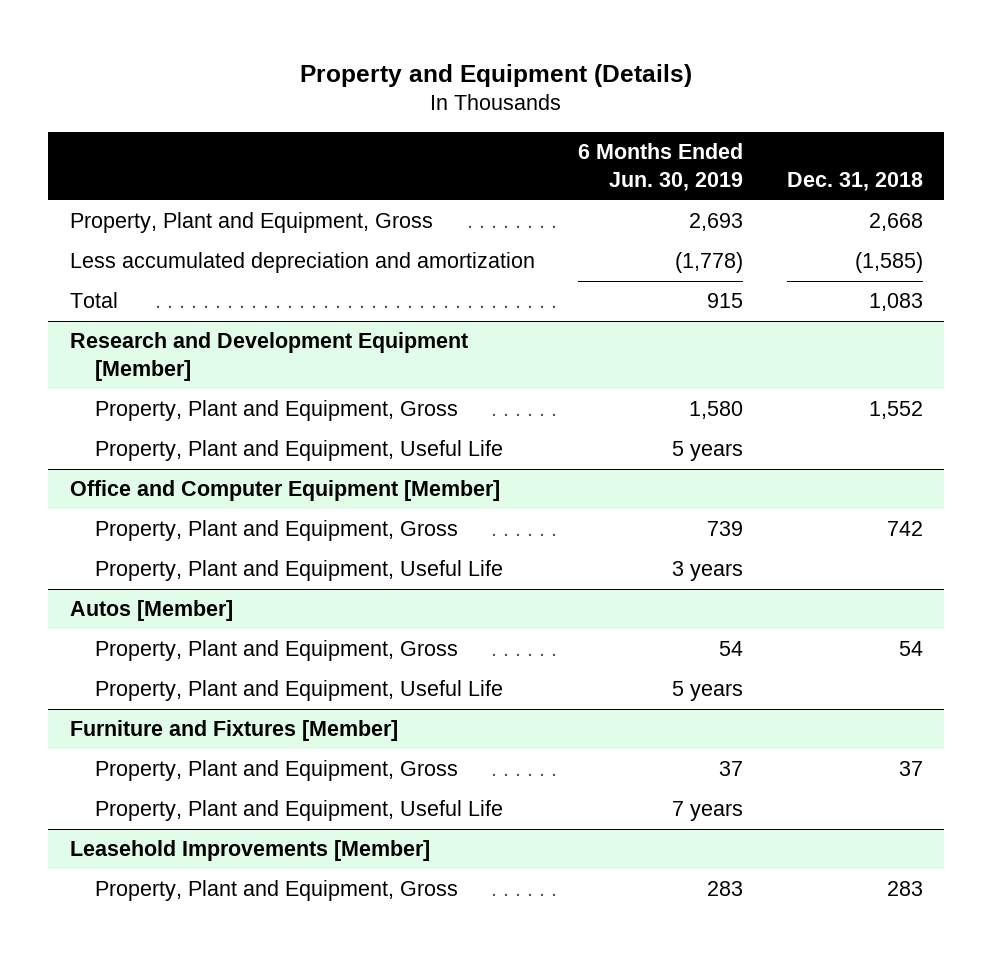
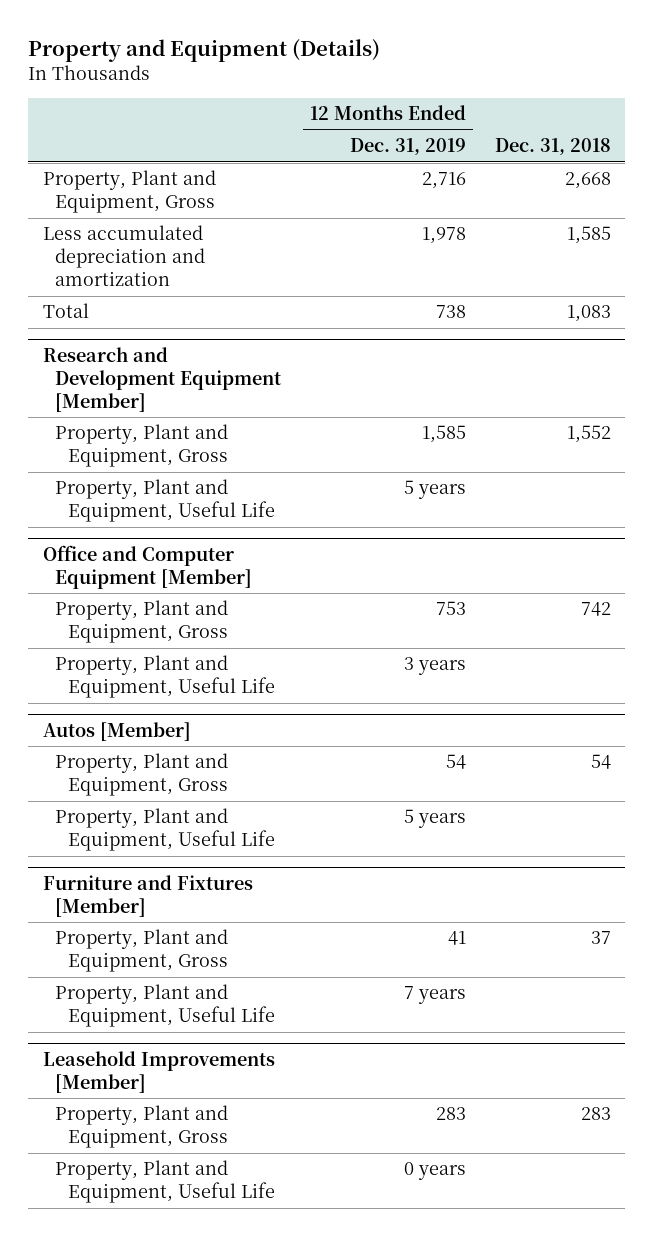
- | 6 Months Ended Jun. 30, 2019 | Dec. 31, 2018
+ | 12 Months Ended Dec. 31, 2019 | Dec. 31, 2018
- Less accumulated depreciation and amortization | (1,778) | (1,585)
+ Less accumulated depreciation and amortization | 1,978 | 1,585
@ Leasehold Improvements [Member]
+ Property, Plant and Equipment, Useful Life | 0 years |

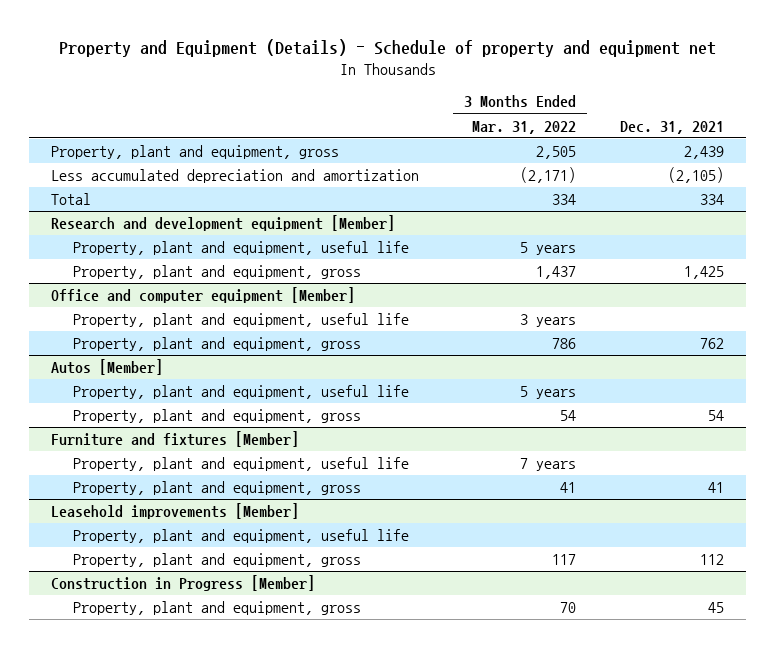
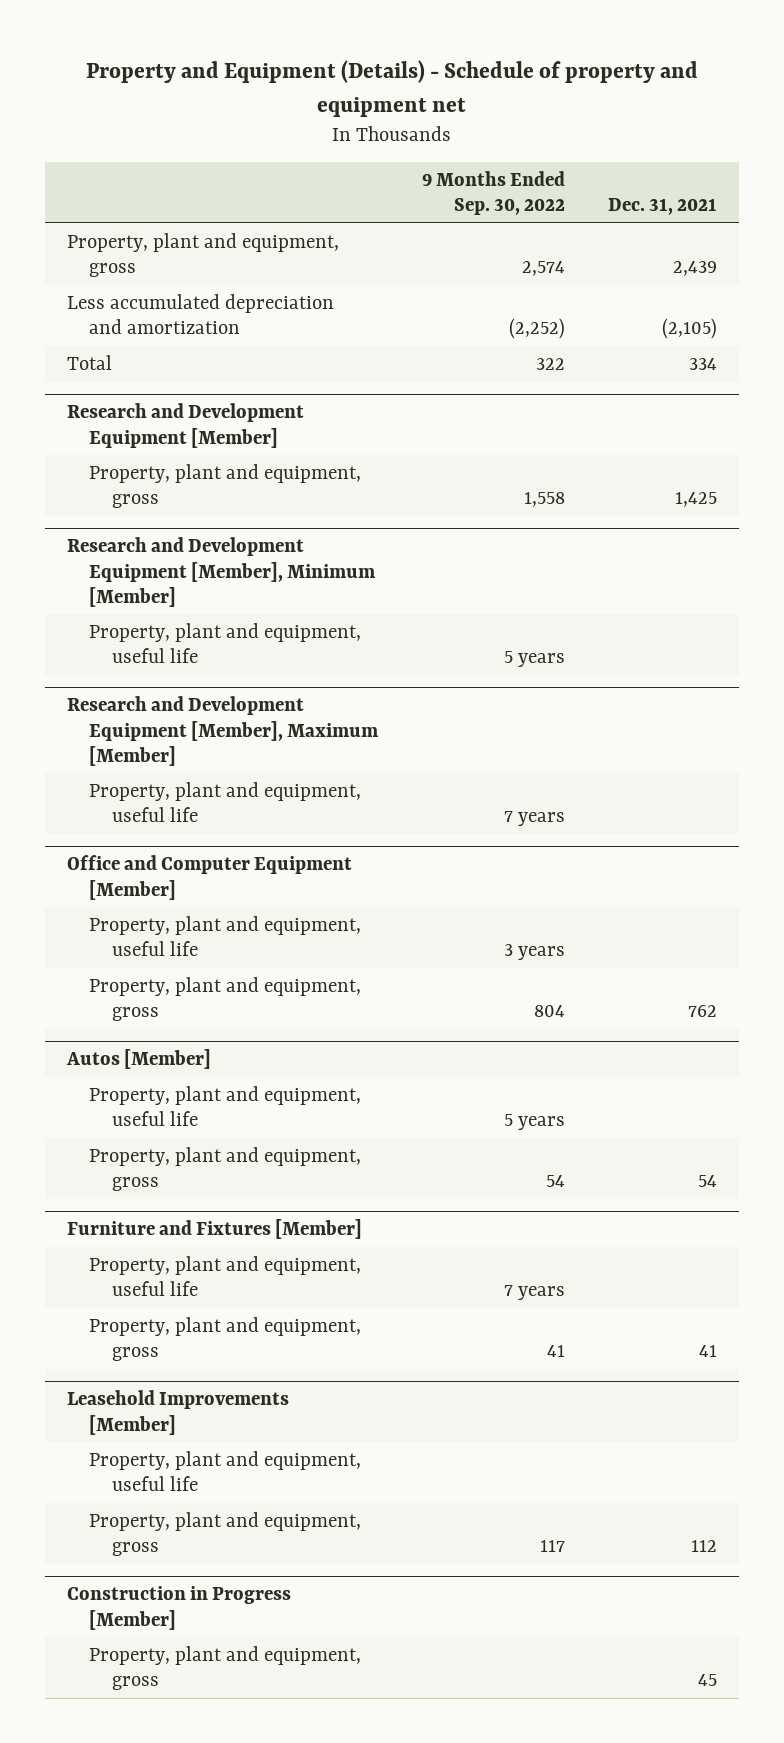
- | 3 Months Ended Mar. 31, 2022 | Dec. 31, 2021
+ | 9 Months Ended Sep. 30, 2022 | Dec. 31, 2021
- Research and development equipment [Member]
- Property, plant and equipment, useful life | 5 years |
+ Research and Development Equipment [Member]
- Office and computer equipment [Member]
+ Research and Development Equipment [Member], Minimum [Member]
+ Research and Development Equipment [Member], Maximum [Member]
+ Property, plant and equipment, useful life | 7 years |
+ Office and Computer Equipment [Member]
+ Property, plant and equipment, useful life | 3 years |
- Furniture and fixtures [Member]
+ Furniture and Fixtures [Member]
- Leasehold improvements [Member]
+ Leasehold Improvements [Member]

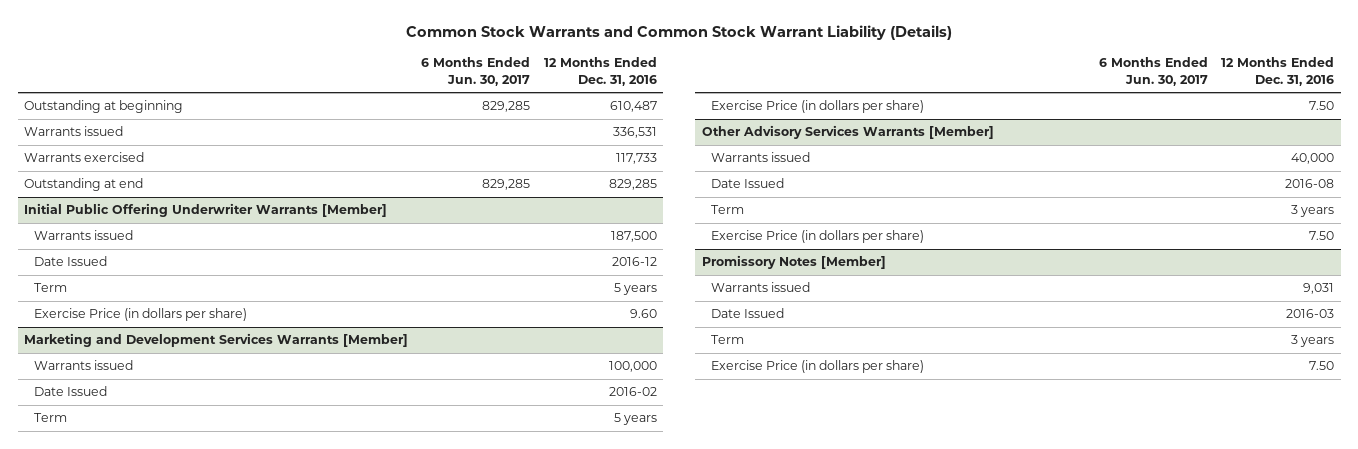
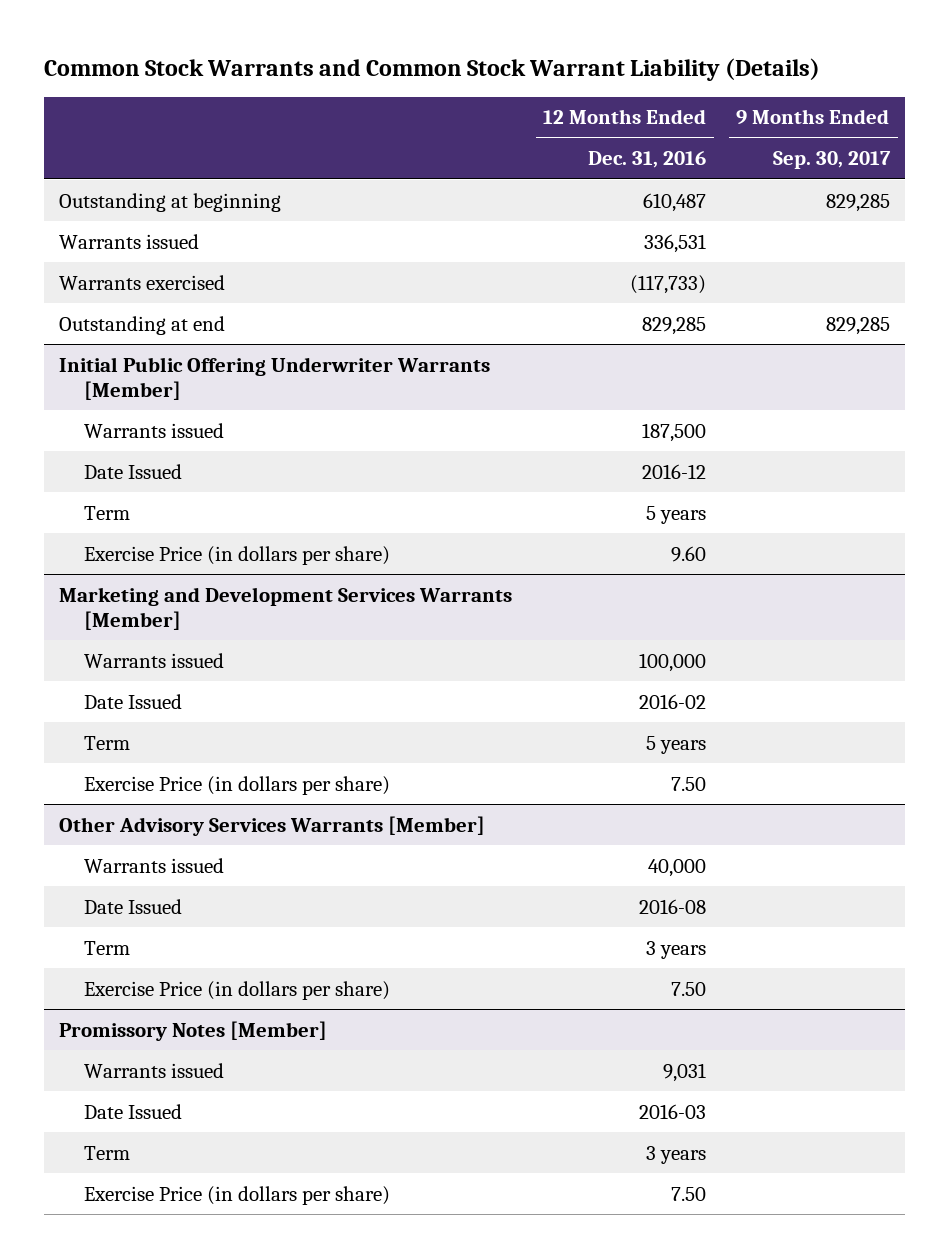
- | 6 Months Ended Jun. 30, 2017 | 12 Months Ended Dec. 31, 2016
+ | 12 Months Ended Dec. 31, 2016 | 9 Months Ended Sep. 30, 2017
- Warrants exercised | | 117,733
+ Warrants exercised | (117,733) |

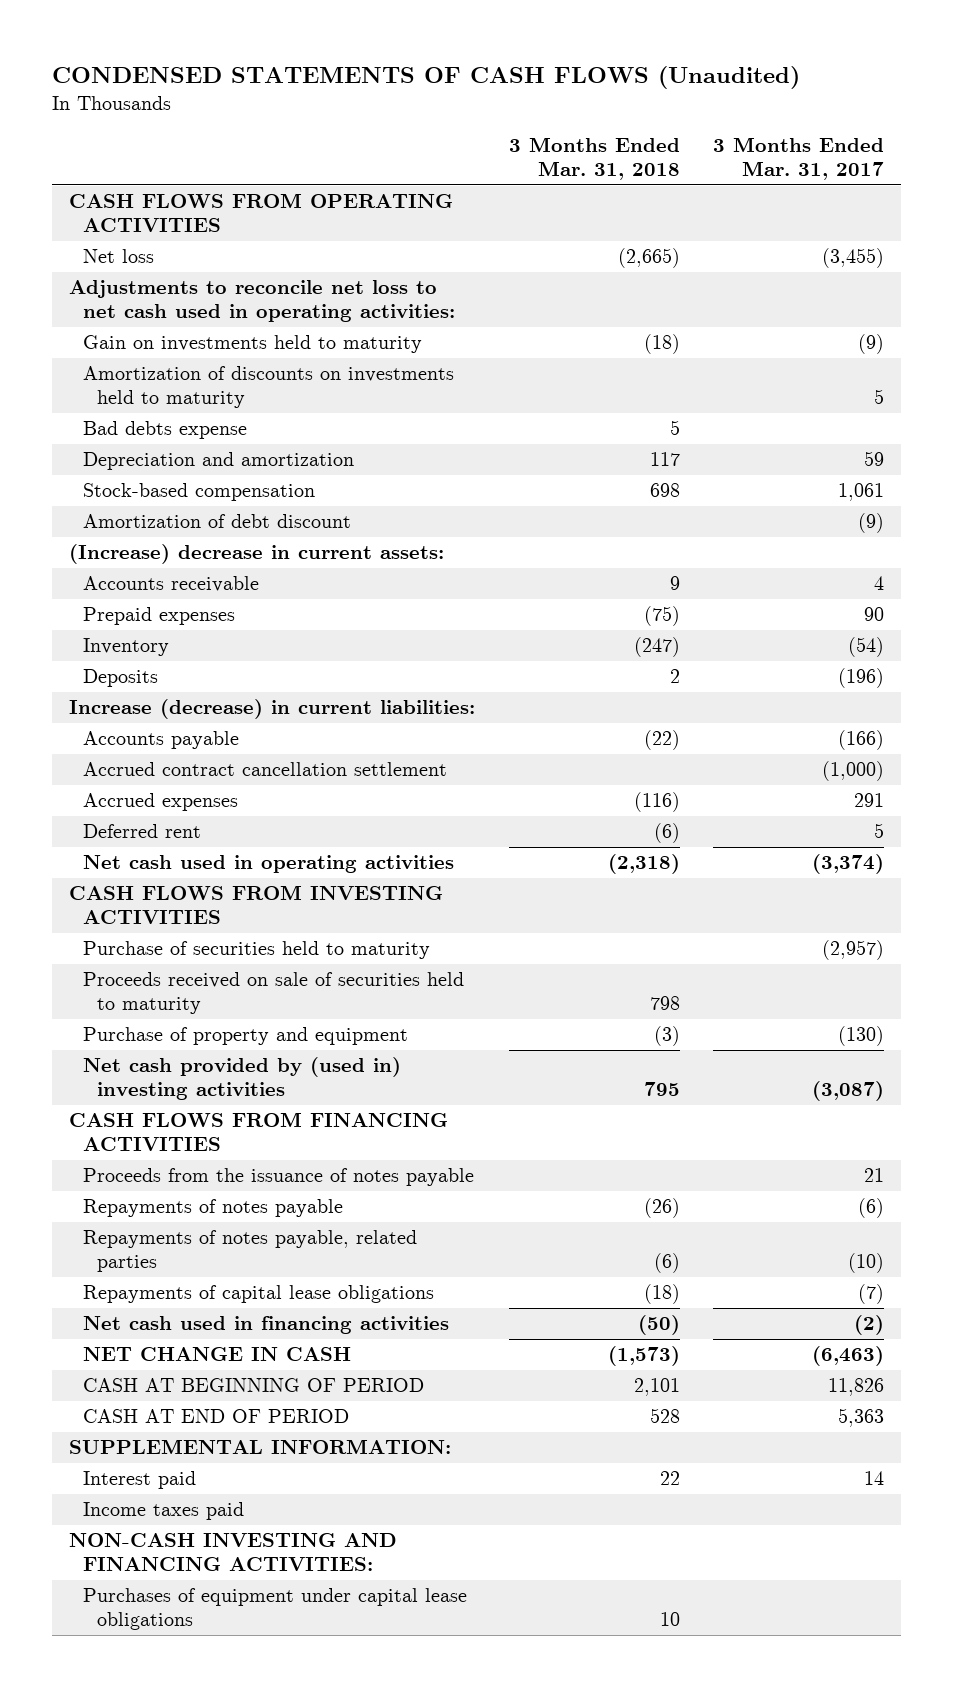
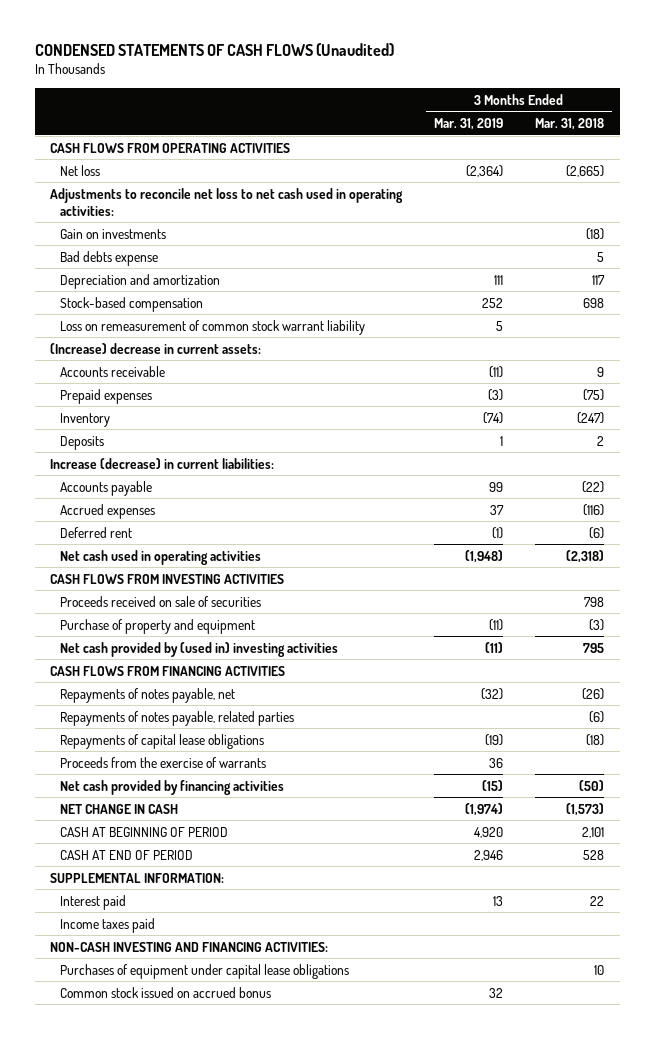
- | 3 Months Ended Mar. 31, 2018 | 3 Months Ended Mar. 31, 2017
+ | 3 Months Ended Mar. 31, 2019 | 3 Months Ended Mar. 31, 2018
- Gain on investments held to maturity | (18) | (9)
- Amortization of discounts on investments held to maturity | | 5
+ Gain on investments | | (18)
- Amortization of debt discount | | (9)
+ Loss on remeasurement of common stock warrant liability | 5 |
- Accrued contract cancellation settlement | | (1,000)
- Purchase of securities held to maturity | | (2,957)
- Proceeds received on sale of securities held to maturity | 798 |
+ Proceeds received on sale of securities | | 798
- Proceeds from the issuance of notes payable | | 21
- Repayments of notes payable | (26) | (6)
+ Repayments of notes payable, net | (32) | (26)
- Net cash used in financing activities | (50) | (2)
+ Proceeds from the exercise of warrants | 36 |
+ Net cash provided by financing activities | (15) | (50)
+ Common stock issued on accrued bonus | 32 |

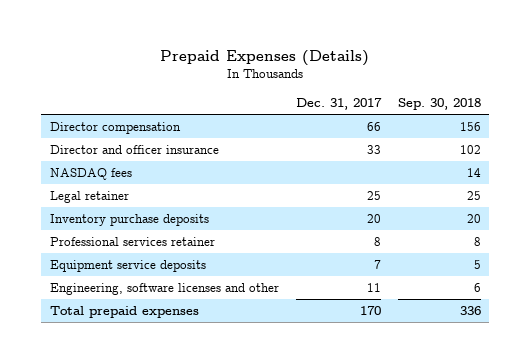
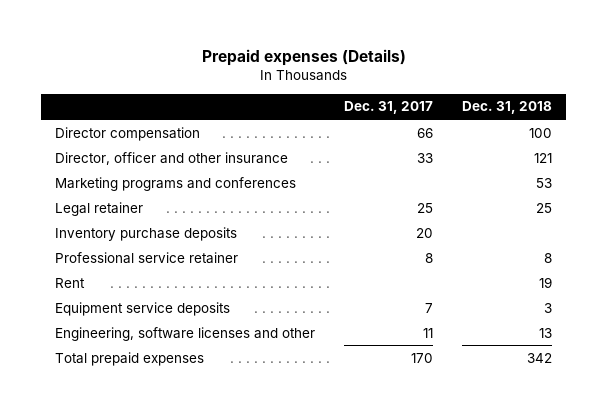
- Prepaid Expenses (Details)
+ Prepaid expenses (Details)
- | Dec. 31, 2017 | Sep. 30, 2018
+ | Dec. 31, 2017 | Dec. 31, 2018
- Director and officer insurance | 33 | 102
- NASDAQ fees | | 14
+ Director, officer and other insurance | 33 | 121
+ Marketing programs and conferences | | 53
- Professional services retainer | 8 | 8
+ Professional service retainer | 8 | 8
+ Rent | | 19

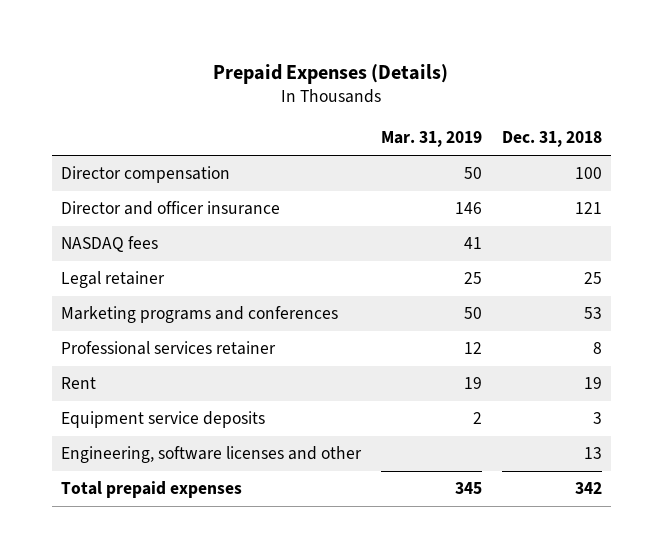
- Prepaid expenses (Details)
+ Prepaid Expenses (Details)
- | Dec. 31, 2017 | Dec. 31, 2018
+ | Mar. 31, 2019 | Dec. 31, 2018
- Director, officer and other insurance | 33 | 121
+ Director and officer insurance | 146 | 121
+ NASDAQ fees | 41 |
- Inventory purchase deposits | 20 |
- Professional service retainer | 8 | 8
moved down: Marketing programs and conferences | 50 | 53
+ Professional services retainer | 12 | 8

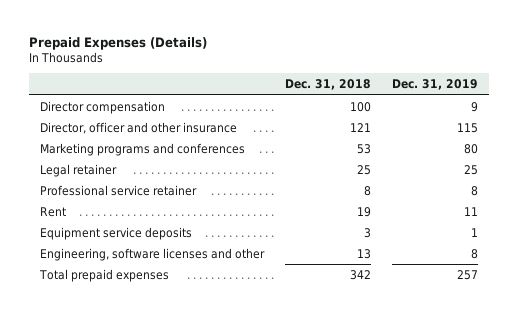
- | Mar. 31, 2019 | Dec. 31, 2018
+ | Dec. 31, 2018 | Dec. 31, 2019
- Director and officer insurance | 146 | 121
- NASDAQ fees | 41 |
+ Director, officer and other insurance | 121 | 115
- Professional services retainer | 12 | 8
moved down: Legal retainer | 25 | 25
+ Professional service retainer | 8 | 8

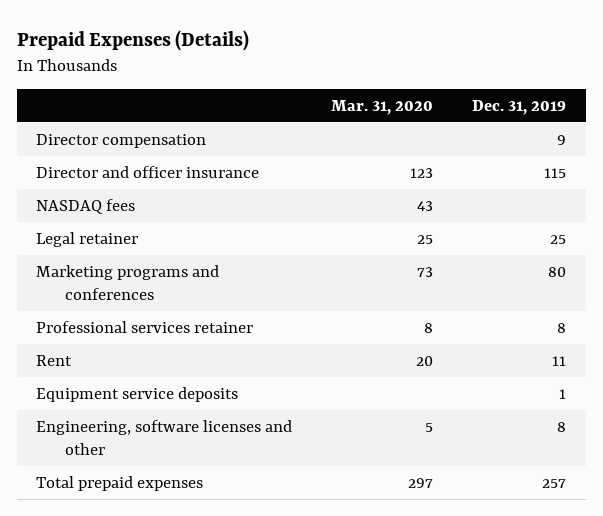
- | Dec. 31, 2018 | Dec. 31, 2019
+ | Mar. 31, 2020 | Dec. 31, 2019
- Director, officer and other insurance | 121 | 115
+ Director and officer insurance | 123 | 115
+ NASDAQ fees | 43 |
- Professional service retainer | 8 | 8
moved down: Marketing programs and conferences | 73 | 80
+ Professional services retainer | 8 | 8

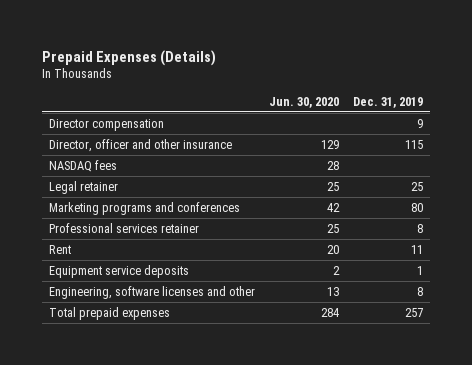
- | Mar. 31, 2020 | Dec. 31, 2019
+ | Jun. 30, 2020 | Dec. 31, 2019
- Director and officer insurance | 123 | 115
+ Director, officer and other insurance | 129 | 115

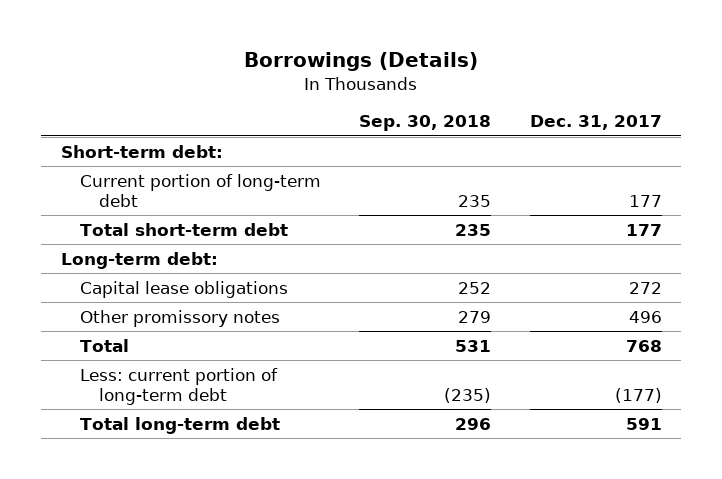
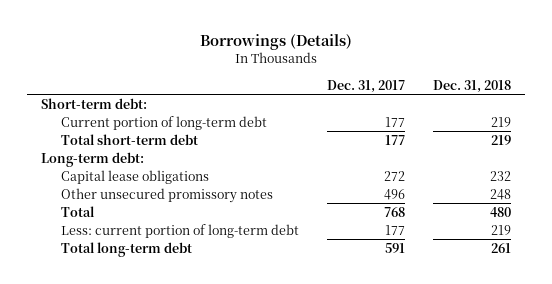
- | Sep. 30, 2018 | Dec. 31, 2017
+ | Dec. 31, 2017 | Dec. 31, 2018
- Other promissory notes | 279 | 496
+ Other unsecured promissory notes | 496 | 248
- Less: current portion of long-term debt | (235) | (177)
+ Less: current portion of long-term debt | 177 | 219

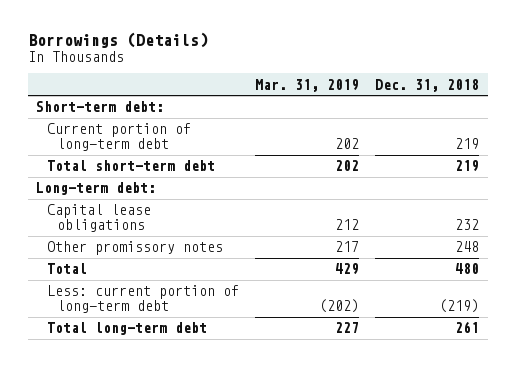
- | Dec. 31, 2017 | Dec. 31, 2018
+ | Mar. 31, 2019 | Dec. 31, 2018
- Other unsecured promissory notes | 496 | 248
+ Other promissory notes | 217 | 248
- Less: current portion of long-term debt | 177 | 219
+ Less: current portion of long-term debt | (202) | (219)

